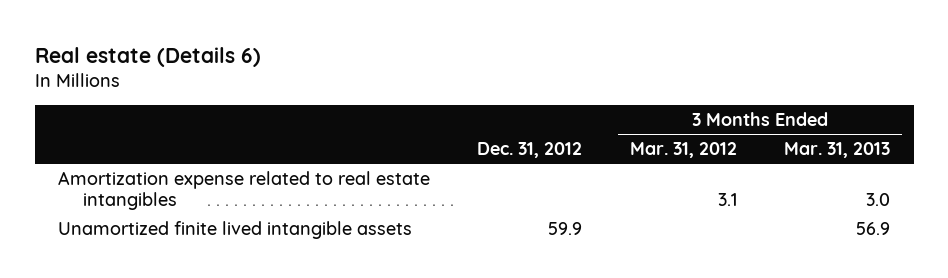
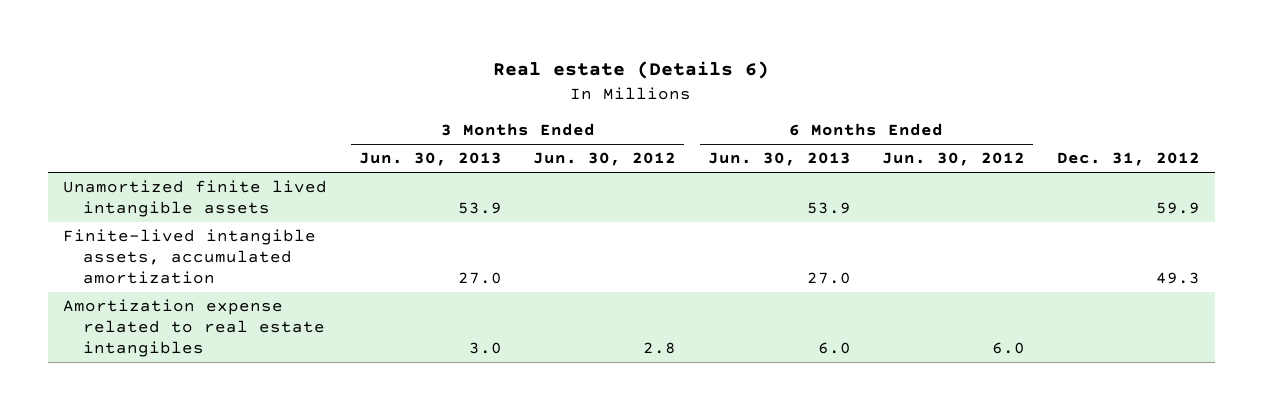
- | Dec. 31, 2012 | 3 Months Ended Mar. 31, 2012 | 3 Months Ended Mar. 31, 2013
+ | 3 Months Ended Jun. 30, 2013 | 3 Months Ended Jun. 30, 2012 | 6 Months Ended Jun. 30, 2013 | 6 Months Ended Jun. 30, 2012 | Dec. 31, 2012
+ Finite-lived intangible assets, accumulated amortization | 27.0 | | 27.0 | | 49.3
moved down: Amortization expense related to real estate intangibles | 3.0 | 2.8 | 6.0 | 6.0 |

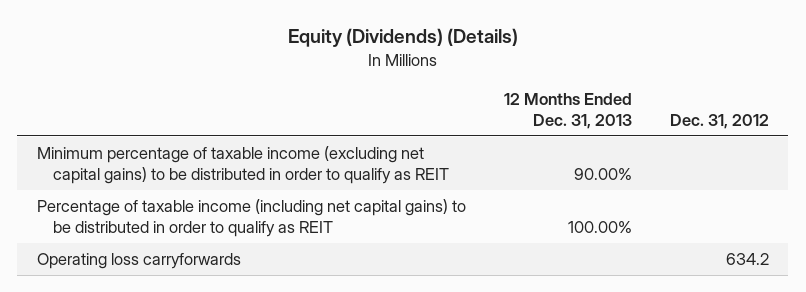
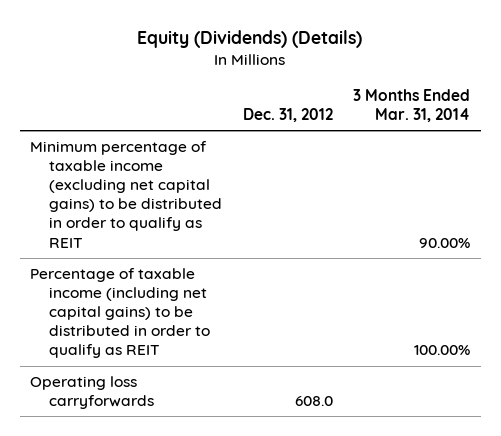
- | 12 Months Ended Dec. 31, 2013 | Dec. 31, 2012
+ | Dec. 31, 2012 | 3 Months Ended Mar. 31, 2014
- Operating loss carryforwards | | 634.2
+ Operating loss carryforwards | 608.0 |

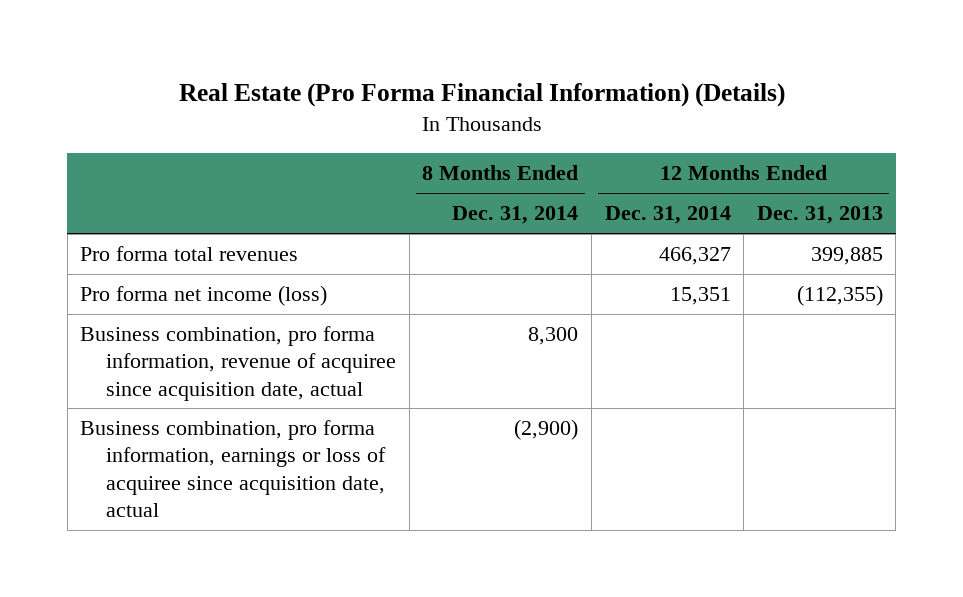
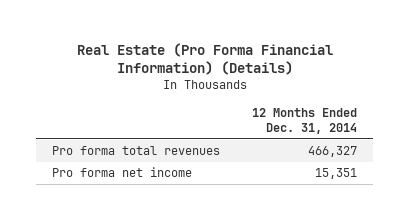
- | 8 Months Ended Dec. 31, 2014 | 12 Months Ended Dec. 31, 2014 | 12 Months Ended Dec. 31, 2013
+ | 12 Months Ended Dec. 31, 2014
- Pro forma net income (loss) | | 15,351 | (112,355)
- Business combination, pro forma information, revenue of acquiree since acquisition date, actual | 8,300 | |
- Business combination, pro forma information, earnings or loss of acquiree since acquisition date, actual | (2,900) | |
+ Pro forma net income | 15,351

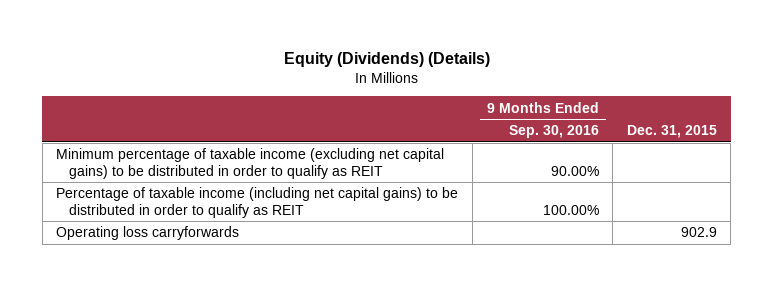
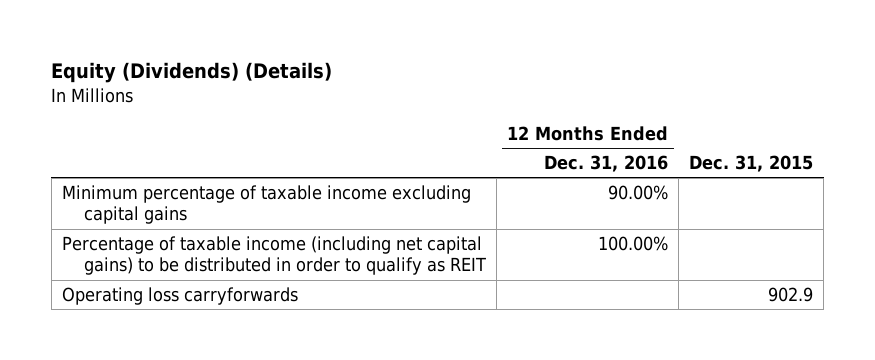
- | 9 Months Ended Sep. 30, 2016 | Dec. 31, 2015
+ | 12 Months Ended Dec. 31, 2016 | Dec. 31, 2015
- Minimum percentage of taxable income (excluding net capital gains) to be distributed in order to qualify as REIT | 90.00% |
+ Minimum percentage of taxable income excluding capital gains | 90.00% |

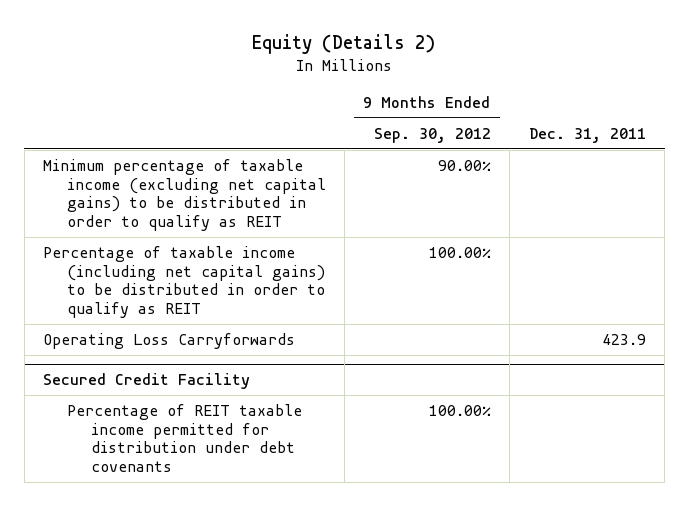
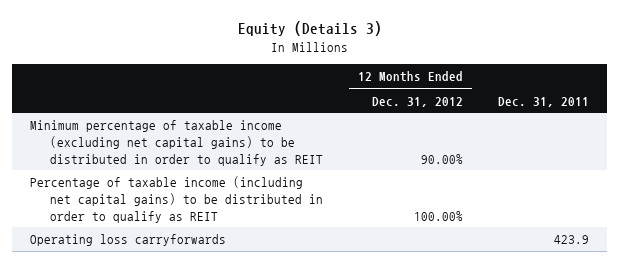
- Equity (Details 2)
+ Equity (Details 3)
- | 9 Months Ended Sep. 30, 2012 | Dec. 31, 2011
+ | 12 Months Ended Dec. 31, 2012 | Dec. 31, 2011
- Operating Loss Carryforwards | | 423.9
- Secured Credit Facility
- Percentage of REIT taxable income permitted for distribution under debt covenants | 100.00% |
+ Operating loss carryforwards | | 423.9

